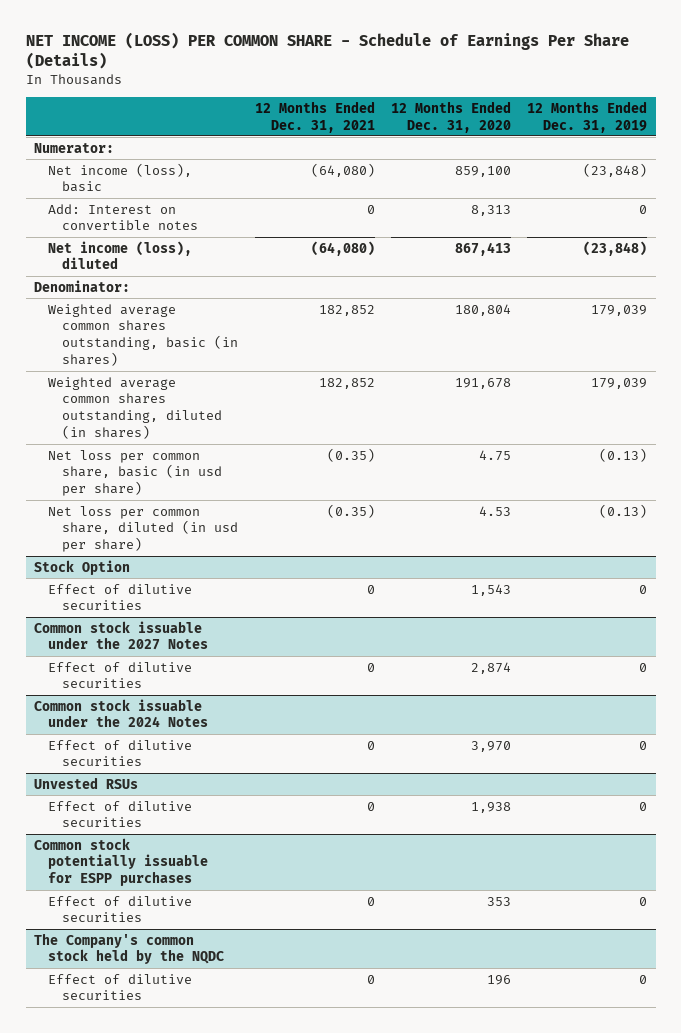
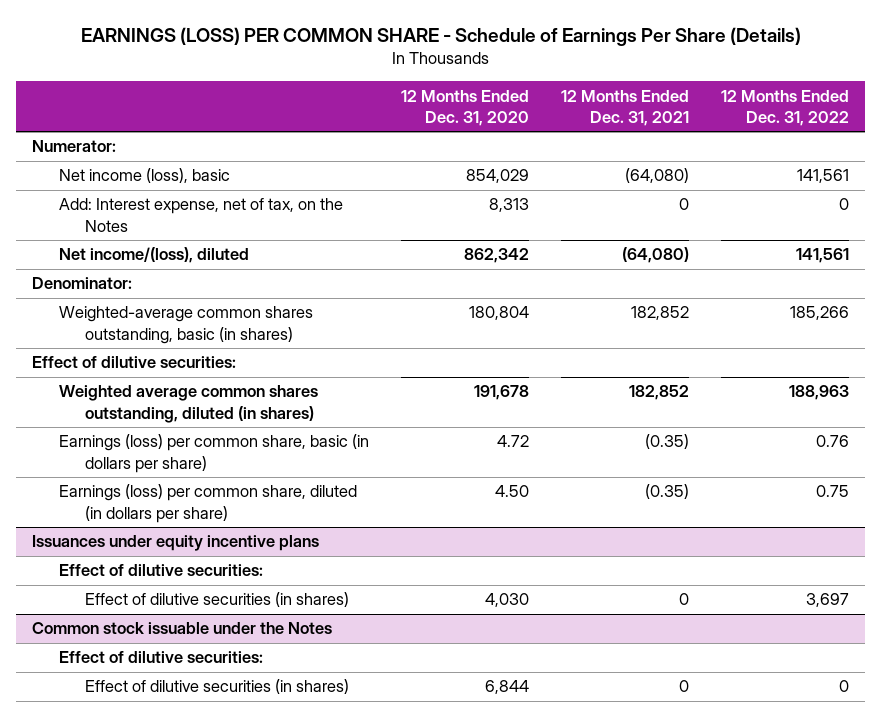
- NET INCOME (LOSS) PER COMMON SHARE - Schedule of Earnings Per Share (Details)
+ EARNINGS (LOSS) PER COMMON SHARE - Schedule of Earnings Per Share (Details)
- | 12 Months Ended Dec. 31, 2021 | 12 Months Ended Dec. 31, 2020 | 12 Months Ended Dec. 31, 2019
+ | 12 Months Ended Dec. 31, 2020 | 12 Months Ended Dec. 31, 2021 | 12 Months Ended Dec. 31, 2022
- Net income (loss), basic | (64,080) | 859,100 | (23,848)
- Add: Interest on convertible notes | 0 | 8,313 | 0
- Net income (loss), diluted | (64,080) | 867,413 | (23,848)
+ Net income (loss), basic | 854,029 | (64,080) | 141,561
+ Add: Interest expense, net of tax, on the Notes | 8,313 | 0 | 0
+ Net income/(loss), diluted | 862,342 | (64,080) | 141,561
- Weighted average common shares outstanding, basic (in shares) | 182,852 | 180,804 | 179,039
+ Weighted-average common shares outstanding, basic (in shares) | 180,804 | 182,852 | 185,266
+ Effect of dilutive securities:
- Net loss per common share, basic (in usd per share) | (0.35) | 4.75 | (0.13)
- Net loss per common share, diluted (in usd per share) | (0.35) | 4.53 | (0.13)
- Stock Option
- Effect of dilutive securities | 0 | 1,543 | 0
- Common stock issuable under the 2027 Notes
- Effect of dilutive securities | 0 | 2,874 | 0
- Common stock issuable under the 2024 Notes
- Effect of dilutive securities | 0 | 3,970 | 0
- Unvested RSUs
- Effect of dilutive securities | 0 | 1,938 | 0
- Common stock potentially issuable for ESPP purchases
- Effect of dilutive securities | 0 | 353 | 0
- The Company's common stock held by the NQDC
- Effect of dilutive securities | 0 | 196 | 0
+ Earnings (loss) per common share, basic (in dollars per share) | 4.72 | (0.35) | 0.76
+ Earnings (loss) per common share, diluted (in dollars per share) | 4.50 | (0.35) | 0.75
+ Issuances under equity incentive plans
+ Effect of dilutive securities:
+ Effect of dilutive securities (in shares) | 4,030 | 0 | 3,697
+ Common stock issuable under the Notes
+ Effect of dilutive securities:
+ Effect of dilutive securities (in shares) | 6,844 | 0 | 0

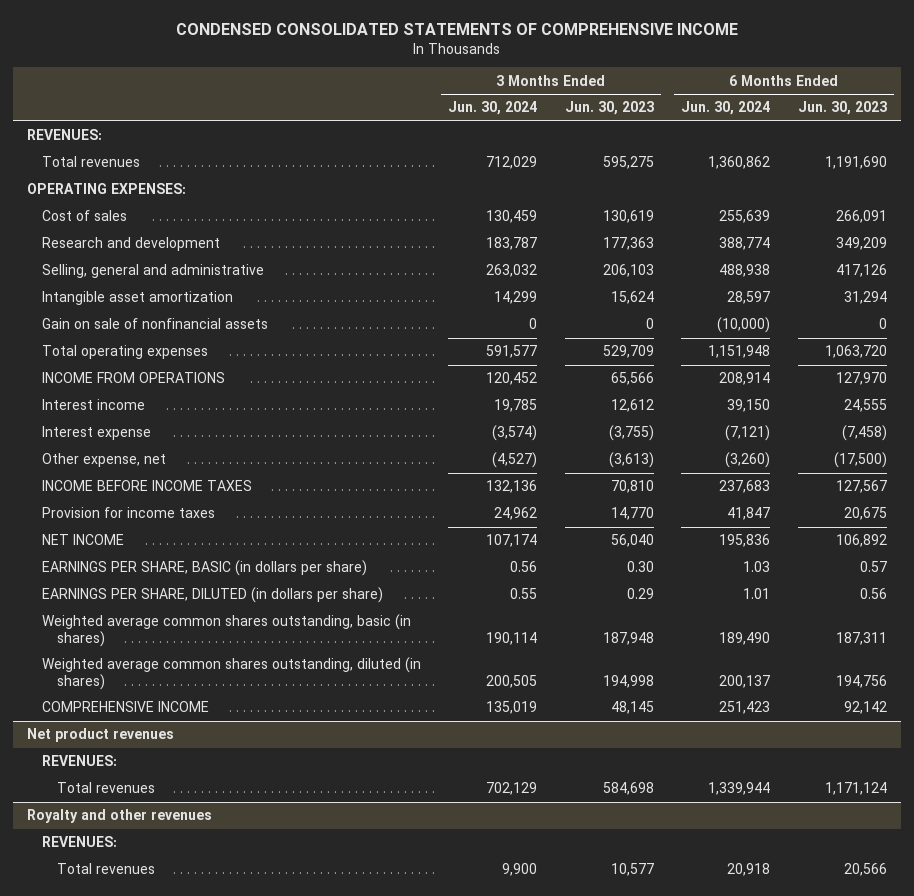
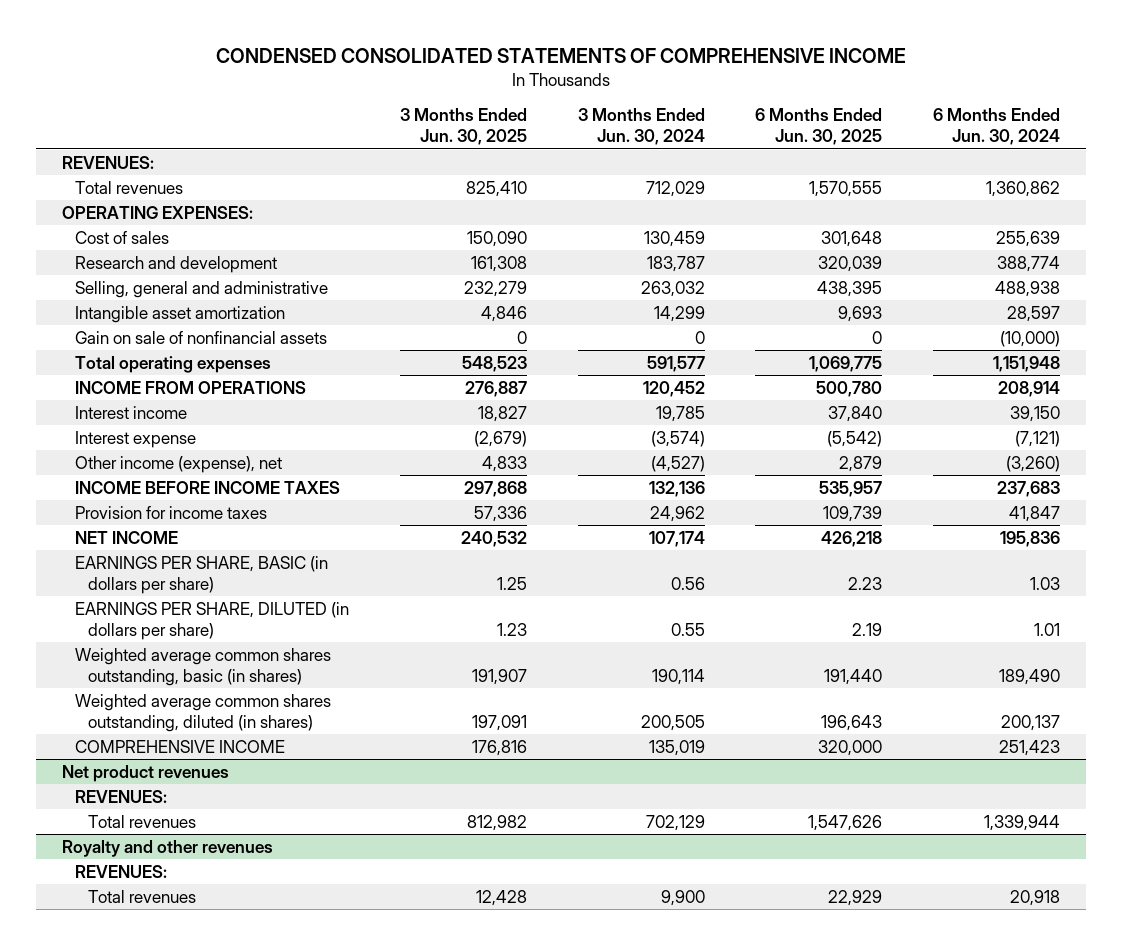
- | 3 Months Ended Jun. 30, 2024 | 3 Months Ended Jun. 30, 2023 | 6 Months Ended Jun. 30, 2024 | 6 Months Ended Jun. 30, 2023
+ | 3 Months Ended Jun. 30, 2025 | 3 Months Ended Jun. 30, 2024 | 6 Months Ended Jun. 30, 2025 | 6 Months Ended Jun. 30, 2024
- Other expense, net | (4,527) | (3,613) | (3,260) | (17,500)
+ Other income (expense), net | 4,833 | (4,527) | 2,879 | (3,260)

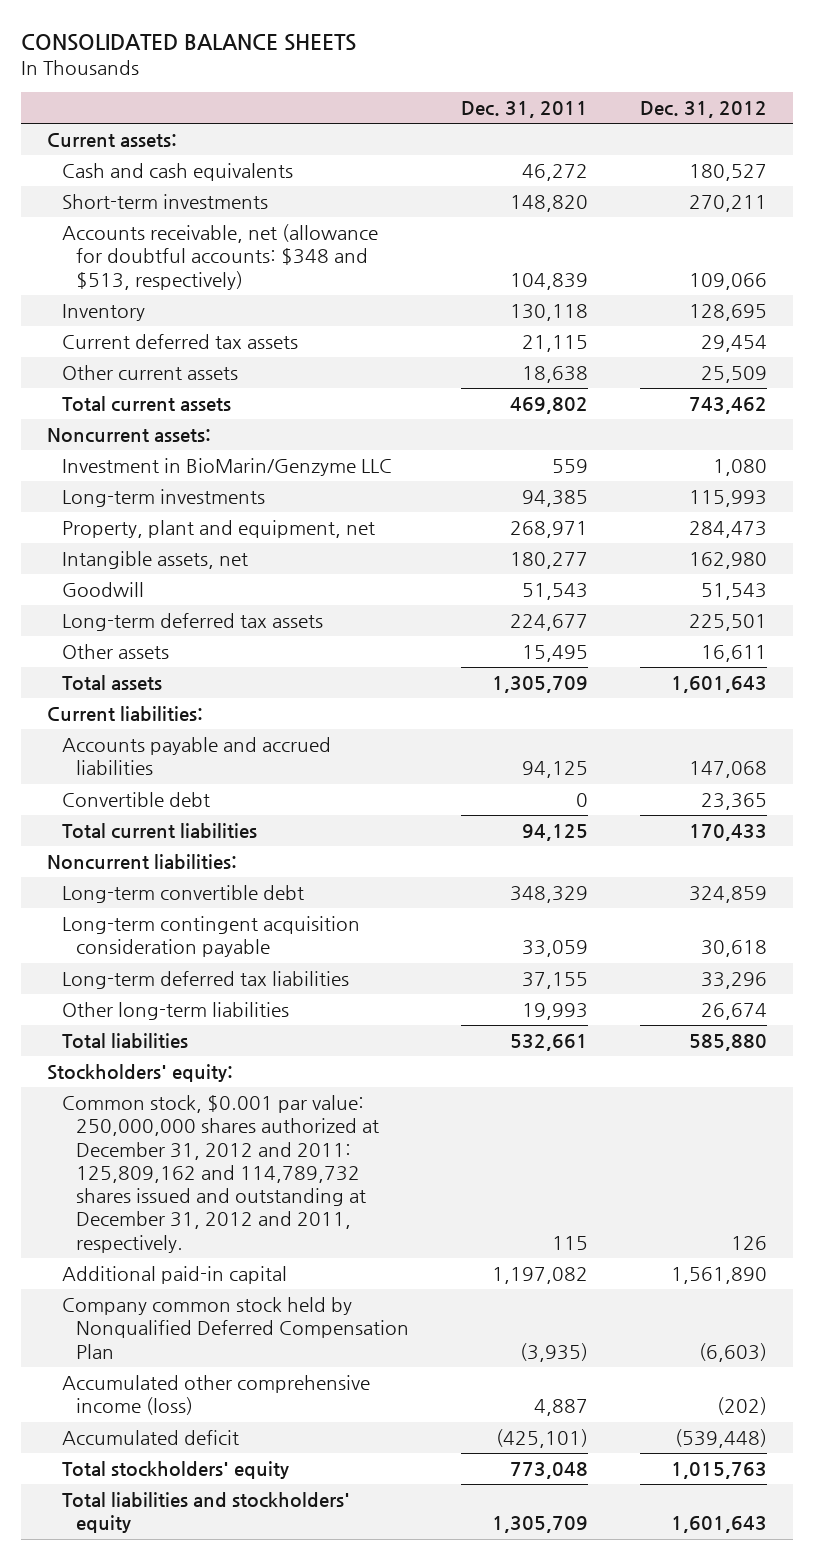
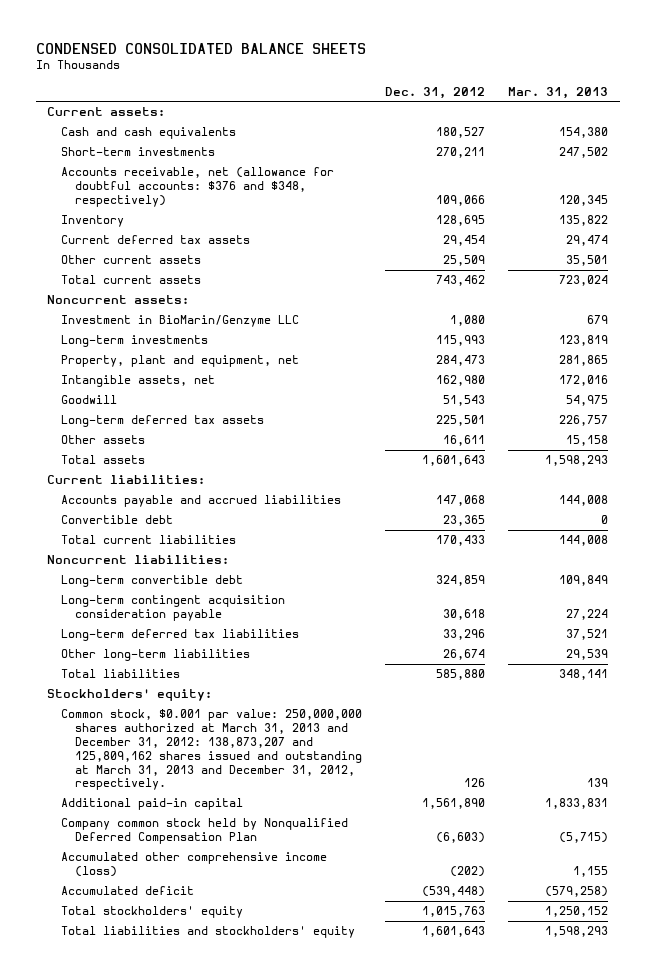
- CONSOLIDATED BALANCE SHEETS
+ CONDENSED CONSOLIDATED BALANCE SHEETS
- | Dec. 31, 2011 | Dec. 31, 2012
+ | Dec. 31, 2012 | Mar. 31, 2013
- Accounts receivable, net (allowance for doubtful accounts: $348 and $513, respectively) | 104,839 | 109,066
+ Accounts receivable, net (allowance for doubtful accounts: $376 and $348, respectively) | 109,066 | 120,345
- Common stock, $0.001 par value: 250,000,000 shares authorized at December 31, 2012 and 2011: 125,809,162 and 114,789,732 shares issued and outstanding at December 31, 2012 and 2011, respectively. | 115 | 126
+ Common stock, $0.001 par value: 250,000,000 shares authorized at March 31, 2013 and December 31, 2012: 138,873,207 and 125,809,162 shares issued and outstanding at March 31, 2013 and December 31, 2012, respectively. | 126 | 139

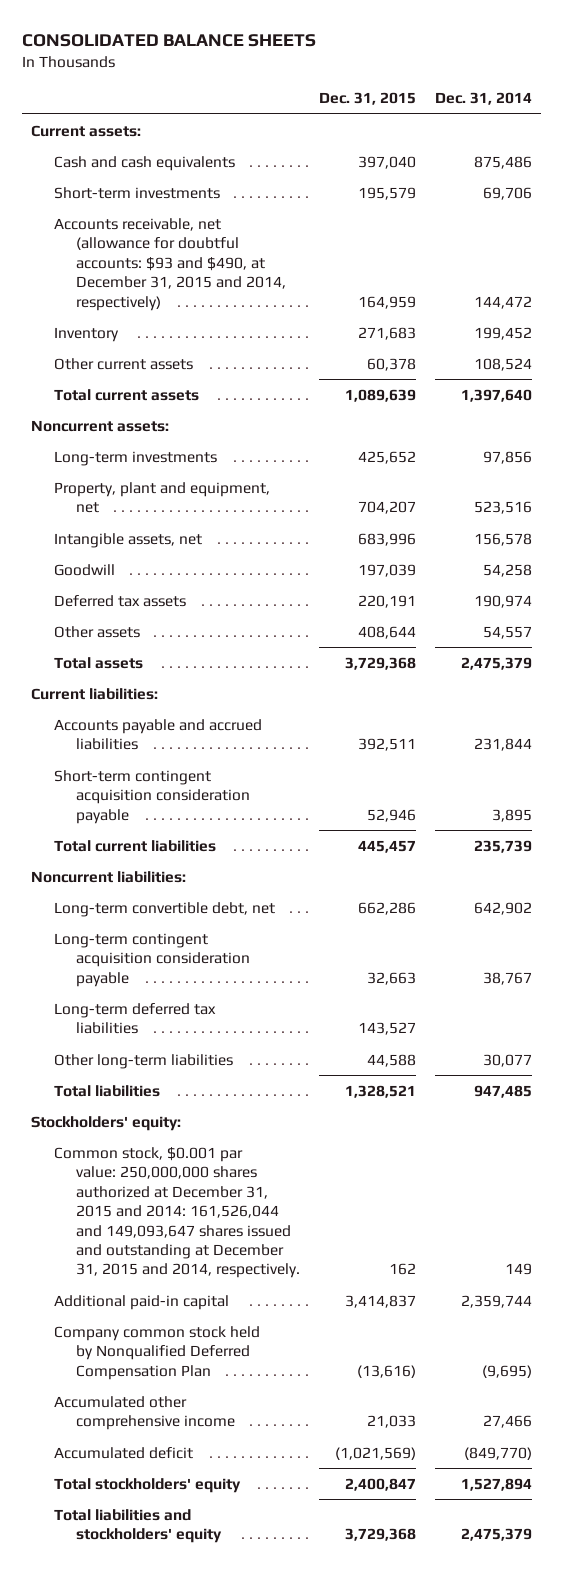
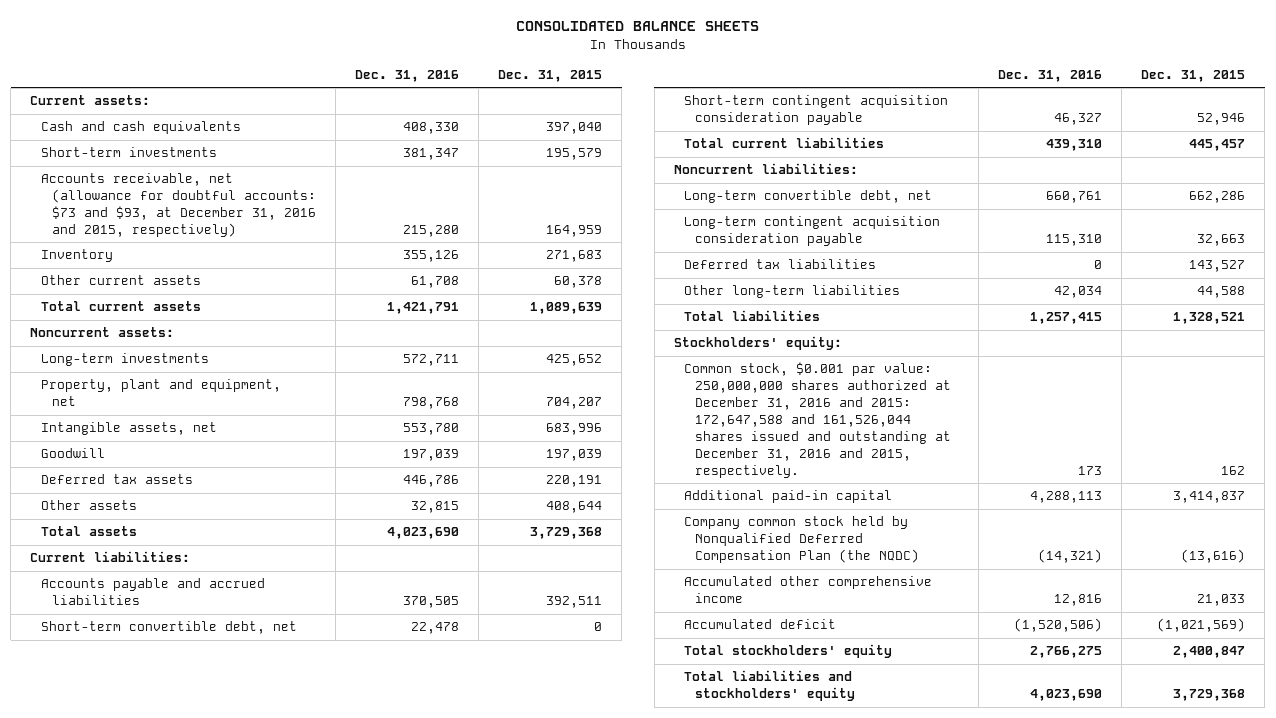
- | Dec. 31, 2015 | Dec. 31, 2014
+ | Dec. 31, 2016 | Dec. 31, 2015
- Accounts receivable, net (allowance for doubtful accounts: $93 and $490, at December 31, 2015 and 2014, respectively) | 164,959 | 144,472
+ Accounts receivable, net (allowance for doubtful accounts: $73 and $93, at December 31, 2016 and 2015, respectively) | 215,280 | 164,959
+ Short-term convertible debt, net | 22,478 | 0
- Long-term deferred tax liabilities | 143,527 |
+ Deferred tax liabilities | 0 | 143,527
- Common stock, $0.001 par value: 250,000,000 shares authorized at December 31, 2015 and 2014: 161,526,044 and 149,093,647 shares issued and outstanding at December 31, 2015 and 2014, respectively. | 162 | 149
+ Common stock, $0.001 par value: 250,000,000 shares authorized at December 31, 2016 and 2015: 172,647,588 and 161,526,044 shares issued and outstanding at December 31, 2016 and 2015, respectively. | 173 | 162
- Company common stock held by Nonqualified Deferred Compensation Plan | (13,616) | (9,695)
+ Company common stock held by Nonqualified Deferred Compensation Plan (the NQDC) | (14,321) | (13,616)

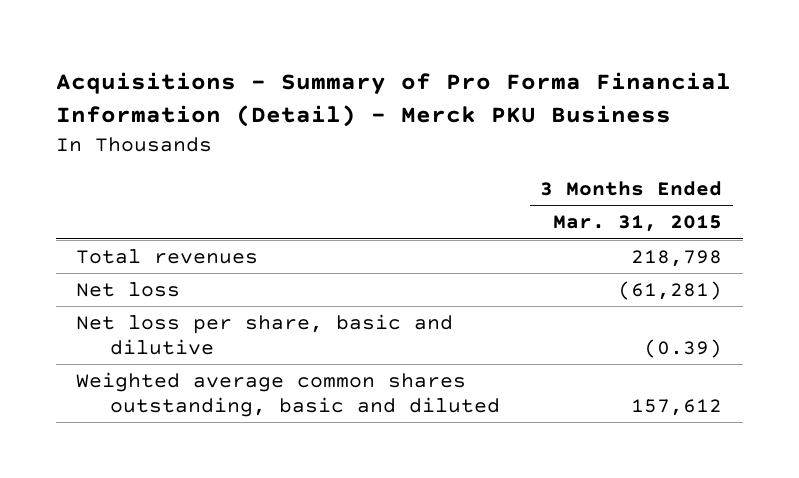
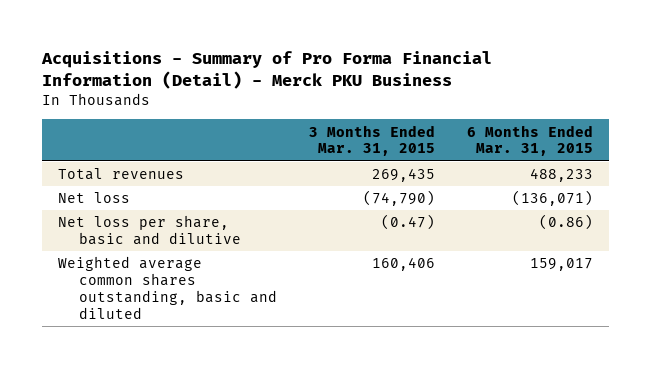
- | 3 Months Ended Mar. 31, 2015
+ | 3 Months Ended Mar. 31, 2015 | 6 Months Ended Mar. 31, 2015
- Total revenues | 218,798
- Net loss | (61,281)
- Net loss per share, basic and dilutive | (0.39)
- Weighted average common shares outstanding, basic and diluted | 157,612
+ Total revenues | 269,435 | 488,233
+ Net loss | (74,790) | (136,071)
+ Net loss per share, basic and dilutive | (0.47) | (0.86)
+ Weighted average common shares outstanding, basic and diluted | 160,406 | 159,017

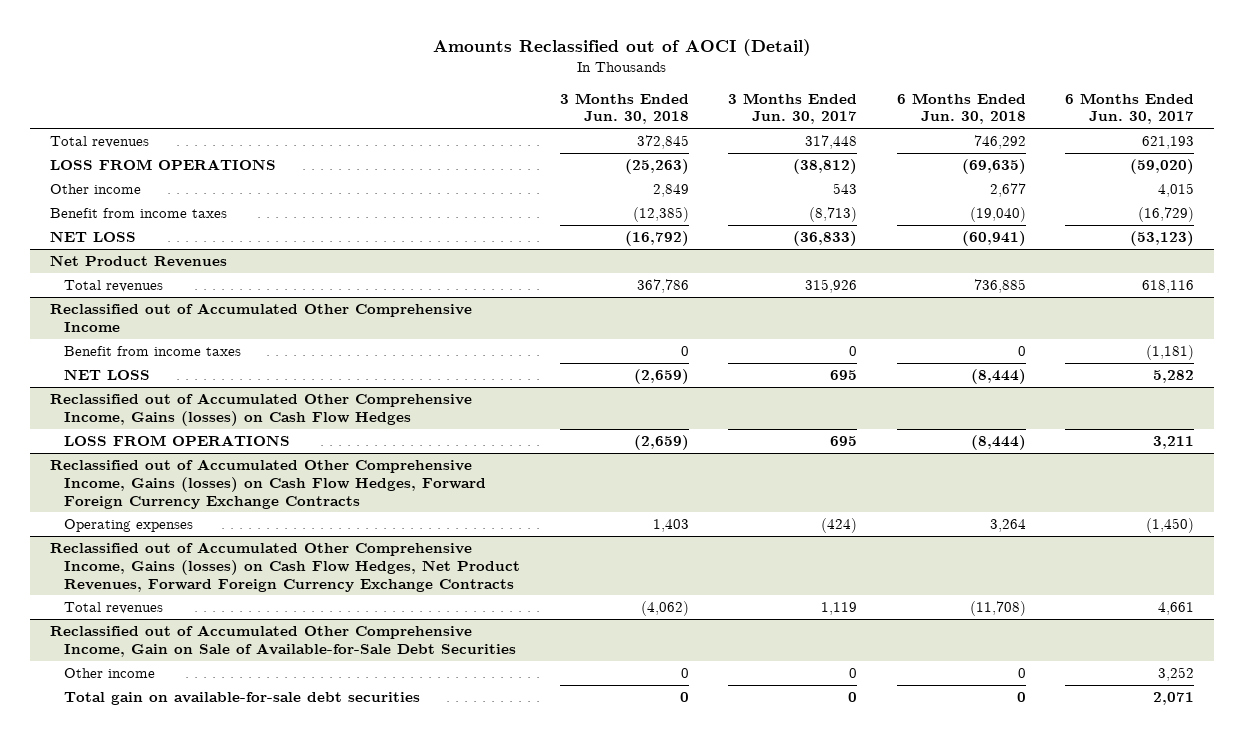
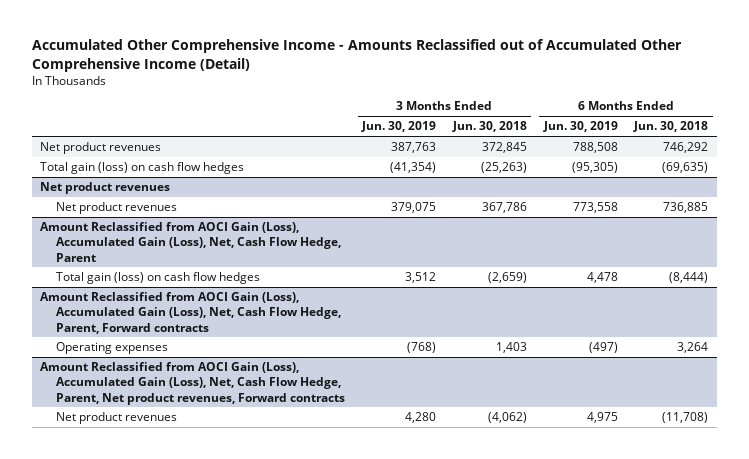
- Amounts Reclassified out of AOCI (Detail)
+ Accumulated Other Comprehensive Income - Amounts Reclassified out of Accumulated Other Comprehensive Income (Detail)
- | 3 Months Ended Jun. 30, 2018 | 3 Months Ended Jun. 30, 2017 | 6 Months Ended Jun. 30, 2018 | 6 Months Ended Jun. 30, 2017
+ | 3 Months Ended Jun. 30, 2019 | 3 Months Ended Jun. 30, 2018 | 6 Months Ended Jun. 30, 2019 | 6 Months Ended Jun. 30, 2018
- Total revenues | 372,845 | 317,448 | 746,292 | 621,193
- LOSS FROM OPERATIONS | (25,263) | (38,812) | (69,635) | (59,020)
- Other income | 2,849 | 543 | 2,677 | 4,015
- Benefit from income taxes | (12,385) | (8,713) | (19,040) | (16,729)
- NET LOSS | (16,792) | (36,833) | (60,941) | (53,123)
- Net Product Revenues
- Total revenues | 367,786 | 315,926 | 736,885 | 618,116
- Reclassified out of Accumulated Other Comprehensive Income
- Benefit from income taxes | 0 | 0 | 0 | (1,181)
- NET LOSS | (2,659) | 695 | (8,444) | 5,282
- Reclassified out of Accumulated Other Comprehensive Income, Gains (losses) on Cash Flow Hedges
- LOSS FROM OPERATIONS | (2,659) | 695 | (8,444) | 3,211
- Reclassified out of Accumulated Other Comprehensive Income, Gains (losses) on Cash Flow Hedges, Forward Foreign Currency Exchange Contracts
+ Net product revenues | 387,763 | 372,845 | 788,508 | 746,292
+ Total gain (loss) on cash flow hedges | (41,354) | (25,263) | (95,305) | (69,635)
+ Net product revenues
+ Net product revenues | 379,075 | 367,786 | 773,558 | 736,885
+ Amount Reclassified from AOCI Gain (Loss), Accumulated Gain (Loss), Net, Cash Flow Hedge, Parent
+ Total gain (loss) on cash flow hedges | 3,512 | (2,659) | 4,478 | (8,444)
+ Amount Reclassified from AOCI Gain (Loss), Accumulated Gain (Loss), Net, Cash Flow Hedge, Parent, Forward contracts
- Reclassified out of Accumulated Other Comprehensive Income, Gains (losses) on Cash Flow Hedges, Net Product Revenues, Forward Foreign Currency Exchange Contracts
- Total revenues | (4,062) | 1,119 | (11,708) | 4,661
- Reclassified out of Accumulated Other Comprehensive Income, Gain on Sale of Available-for-Sale Debt Securities
- Other income | 0 | 0 | 0 | 3,252
- Total gain on available-for-sale debt securities | 0 | 0 | 0 | 2,071
+ Amount Reclassified from AOCI Gain (Loss), Accumulated Gain (Loss), Net, Cash Flow Hedge, Parent, Net product revenues, Forward contracts
+ Net product revenues | 4,280 | (4,062) | 4,975 | (11,708)

